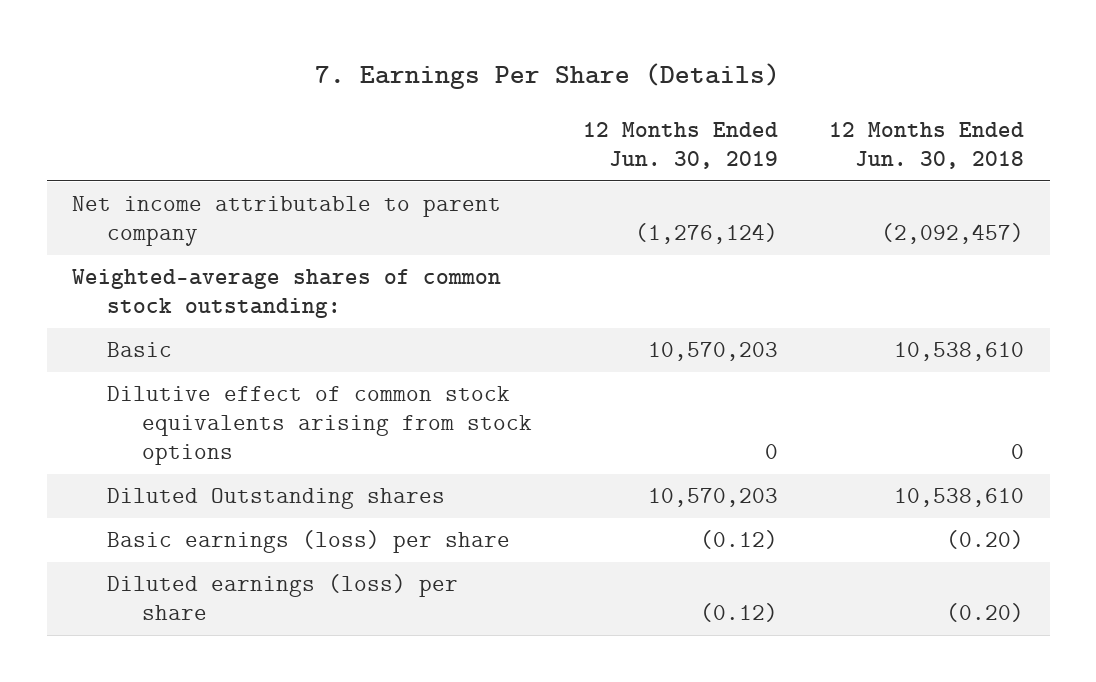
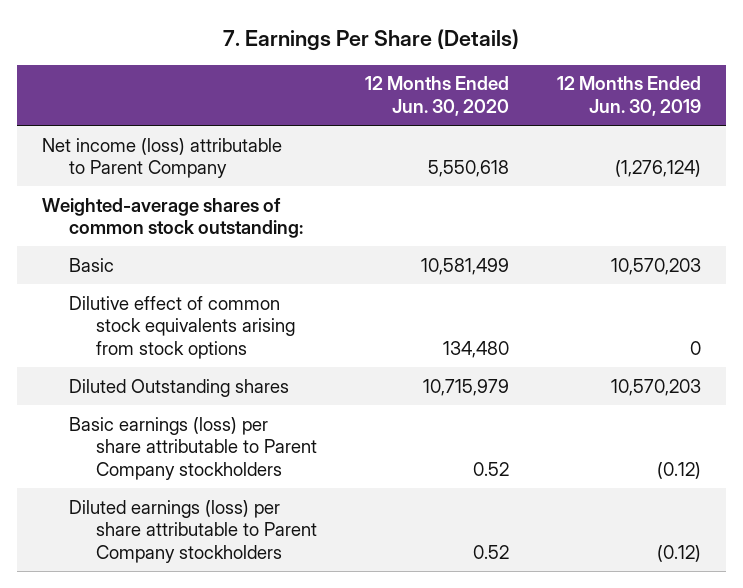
- | 12 Months Ended Jun. 30, 2019 | 12 Months Ended Jun. 30, 2018
+ | 12 Months Ended Jun. 30, 2020 | 12 Months Ended Jun. 30, 2019
- Net income attributable to parent company | (1,276,124) | (2,092,457)
+ Net income (loss) attributable to Parent Company | 5,550,618 | (1,276,124)
- Basic earnings (loss) per share | (0.12) | (0.20)
- Diluted earnings (loss) per share | (0.12) | (0.20)
+ Basic earnings (loss) per share attributable to Parent Company stockholders | 0.52 | (0.12)
+ Diluted earnings (loss) per share attributable to Parent Company stockholders | 0.52 | (0.12)

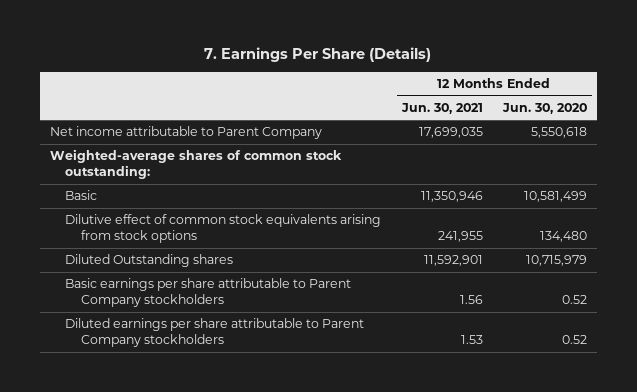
- | 12 Months Ended Jun. 30, 2020 | 12 Months Ended Jun. 30, 2019
+ | 12 Months Ended Jun. 30, 2021 | 12 Months Ended Jun. 30, 2020
- Net income (loss) attributable to Parent Company | 5,550,618 | (1,276,124)
+ Net income attributable to Parent Company | 17,699,035 | 5,550,618
- Basic earnings (loss) per share attributable to Parent Company stockholders | 0.52 | (0.12)
- Diluted earnings (loss) per share attributable to Parent Company stockholders | 0.52 | (0.12)
+ Basic earnings per share attributable to Parent Company stockholders | 1.56 | 0.52
+ Diluted earnings per share attributable to Parent Company stockholders | 1.53 | 0.52

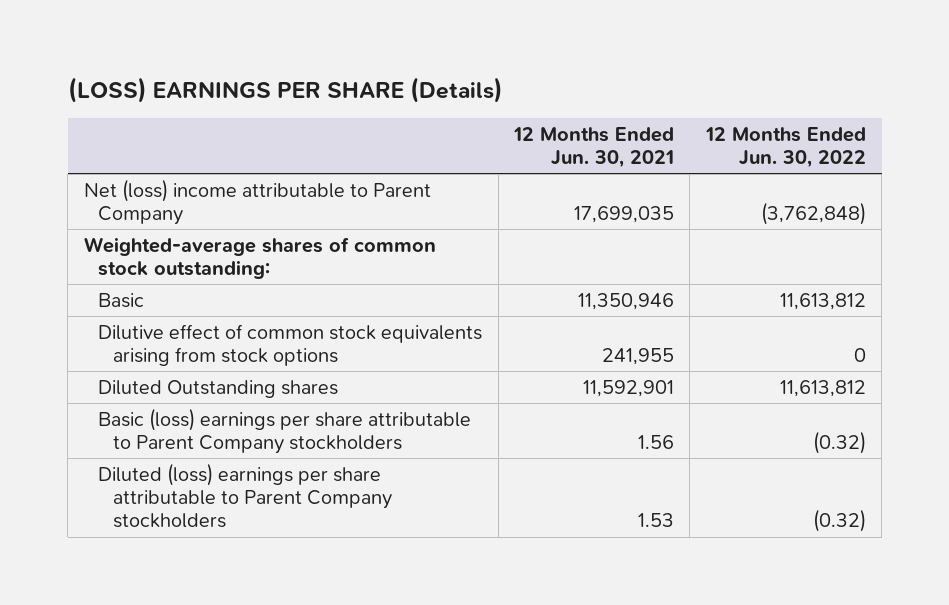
- 7. Earnings Per Share (Details)
+ (LOSS) EARNINGS PER SHARE (Details)
- | 12 Months Ended Jun. 30, 2021 | 12 Months Ended Jun. 30, 2020
+ | 12 Months Ended Jun. 30, 2021 | 12 Months Ended Jun. 30, 2022
- Net income attributable to Parent Company | 17,699,035 | 5,550,618
+ Net (loss) income attributable to Parent Company | 17,699,035 | (3,762,848)
- Basic earnings per share attributable to Parent Company stockholders | 1.56 | 0.52
- Diluted earnings per share attributable to Parent Company stockholders | 1.53 | 0.52
+ Basic (loss) earnings per share attributable to Parent Company stockholders | 1.56 | (0.32)
+ Diluted (loss) earnings per share attributable to Parent Company stockholders | 1.53 | (0.32)

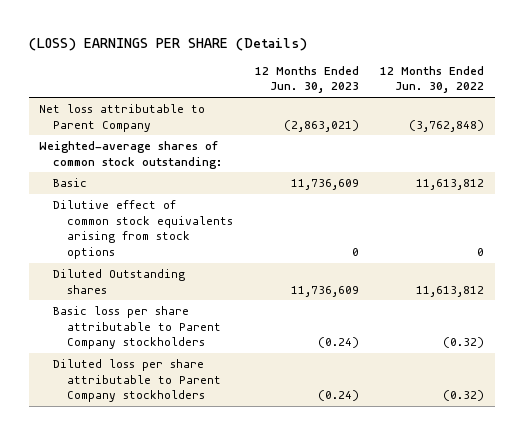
- | 12 Months Ended Jun. 30, 2021 | 12 Months Ended Jun. 30, 2022
+ | 12 Months Ended Jun. 30, 2023 | 12 Months Ended Jun. 30, 2022
- Net (loss) income attributable to Parent Company | 17,699,035 | (3,762,848)
+ Net loss attributable to Parent Company | (2,863,021) | (3,762,848)
- Basic (loss) earnings per share attributable to Parent Company stockholders | 1.56 | (0.32)
- Diluted (loss) earnings per share attributable to Parent Company stockholders | 1.53 | (0.32)
+ Basic loss per share attributable to Parent Company stockholders | (0.24) | (0.32)
+ Diluted loss per share attributable to Parent Company stockholders | (0.24) | (0.32)

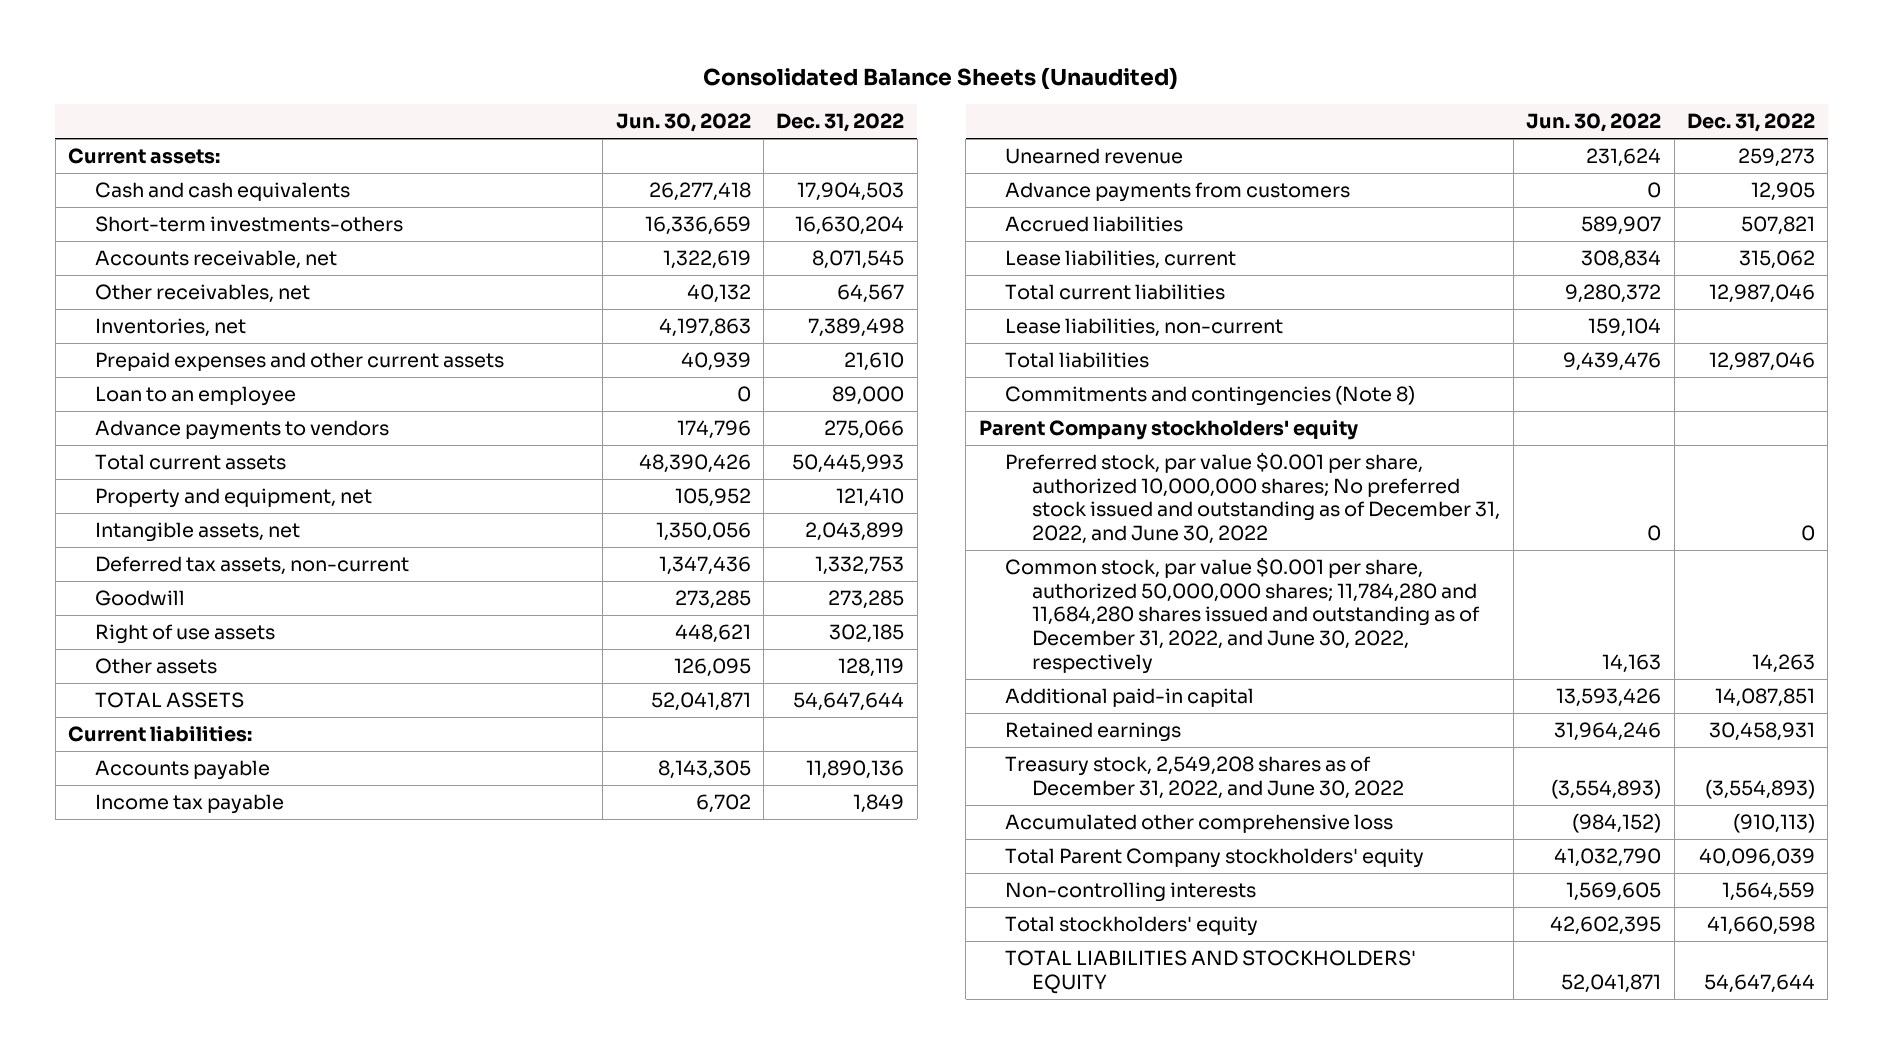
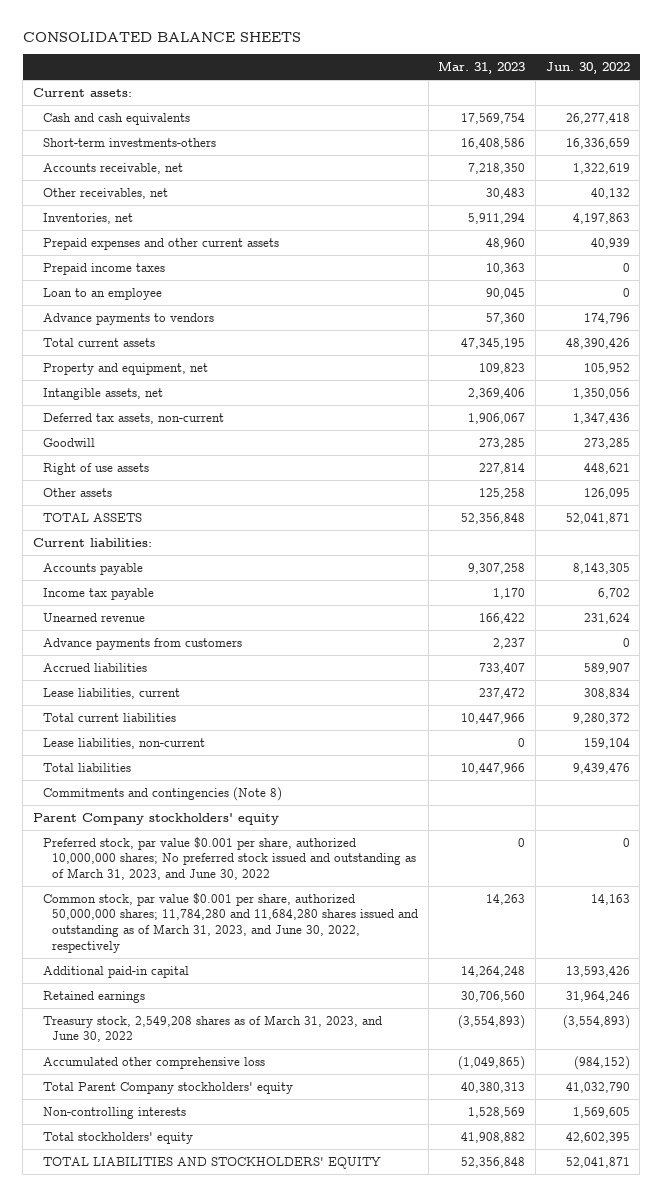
- Consolidated Balance Sheets (Unaudited)
+ CONSOLIDATED BALANCE SHEETS
- | Jun. 30, 2022 | Dec. 31, 2022
+ | Mar. 31, 2023 | Jun. 30, 2022
+ Prepaid income taxes | 10,363 | 0
- Preferred stock, par value $0.001 per share, authorized 10,000,000 shares; No preferred stock issued and outstanding as of December 31, 2022, and June 30, 2022 | 0 | 0
- Common stock, par value $0.001 per share, authorized 50,000,000 shares; 11,784,280 and 11,684,280 shares issued and outstanding as of December 31, 2022, and June 30, 2022, respectively | 14,163 | 14,263
+ Preferred stock, par value $0.001 per share, authorized 10,000,000 shares; No preferred stock issued and outstanding as of March 31, 2023, and June 30, 2022 | 0 | 0
+ Common stock, par value $0.001 per share, authorized 50,000,000 shares; 11,784,280 and 11,684,280 shares issued and outstanding as of March 31, 2023, and June 30, 2022, respectively | 14,263 | 14,163
- Treasury stock, 2,549,208 shares as of December 31, 2022, and June 30, 2022 | (3,554,893) | (3,554,893)
+ Treasury stock, 2,549,208 shares as of March 31, 2023, and June 30, 2022 | (3,554,893) | (3,554,893)

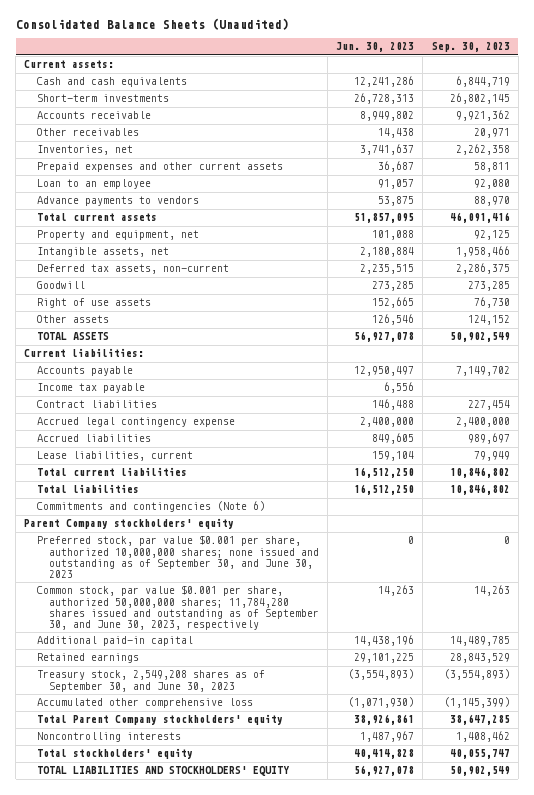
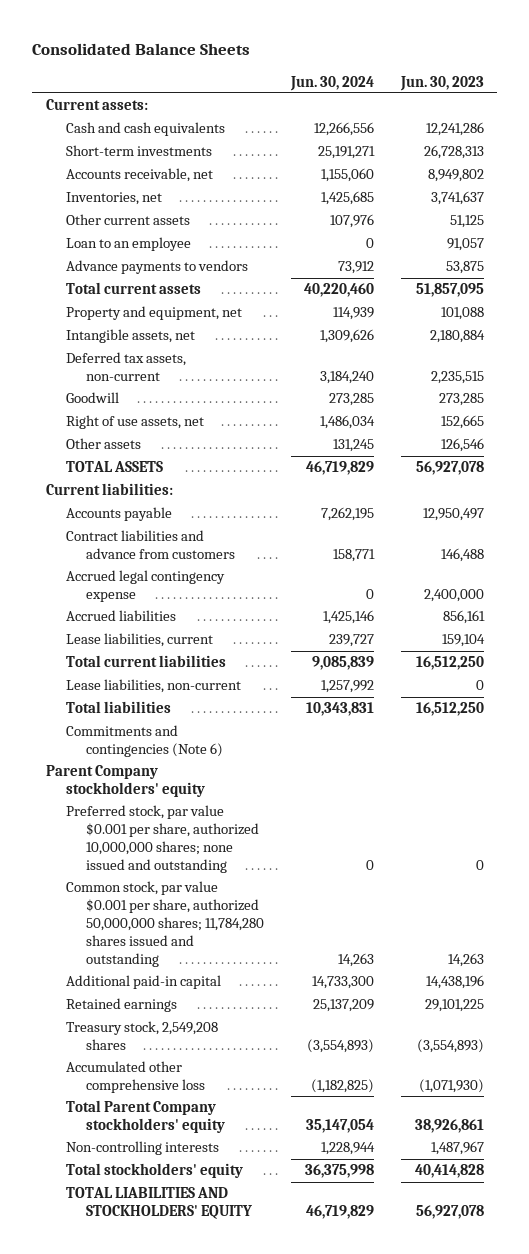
- Consolidated Balance Sheets (Unaudited)
+ Consolidated Balance Sheets
- | Jun. 30, 2023 | Sep. 30, 2023
+ | Jun. 30, 2024 | Jun. 30, 2023
- Accounts receivable | 8,949,802 | 9,921,362
- Other receivables | 14,438 | 20,971
+ Accounts receivable, net | 1,155,060 | 8,949,802
- Prepaid expenses and other current assets | 36,687 | 58,811
+ Other current assets | 107,976 | 51,125
- Right of use assets | 152,665 | 76,730
+ Right of use assets, net | 1,486,034 | 152,665
- Income tax payable | 6,556 |
- Contract liabilities | 146,488 | 227,454
+ Contract liabilities and advance from customers | 158,771 | 146,488
- Accrued liabilities | 849,605 | 989,697
+ Accrued liabilities | 1,425,146 | 856,161
+ Lease liabilities, non-current | 1,257,992 | 0
- Preferred stock, par value $0.001 per share, authorized 10,000,000 shares; none issued and outstanding as of September 30, and June 30, 2023 | 0 | 0
- Common stock, par value $0.001 per share, authorized 50,000,000 shares; 11,784,280 shares issued and outstanding as of September 30, and June 30, 2023, respectively | 14,263 | 14,263
+ Preferred stock, par value $0.001 per share, authorized 10,000,000 shares; none issued and outstanding | 0 | 0
+ Common stock, par value $0.001 per share, authorized 50,000,000 shares; 11,784,280 shares issued and outstanding | 14,263 | 14,263
- Treasury stock, 2,549,208 shares as of September 30, and June 30, 2023 | (3,554,893) | (3,554,893)
+ Treasury stock, 2,549,208 shares | (3,554,893) | (3,554,893)
- Noncontrolling interests | 1,487,967 | 1,408,462
+ Non-controlling interests | 1,228,944 | 1,487,967

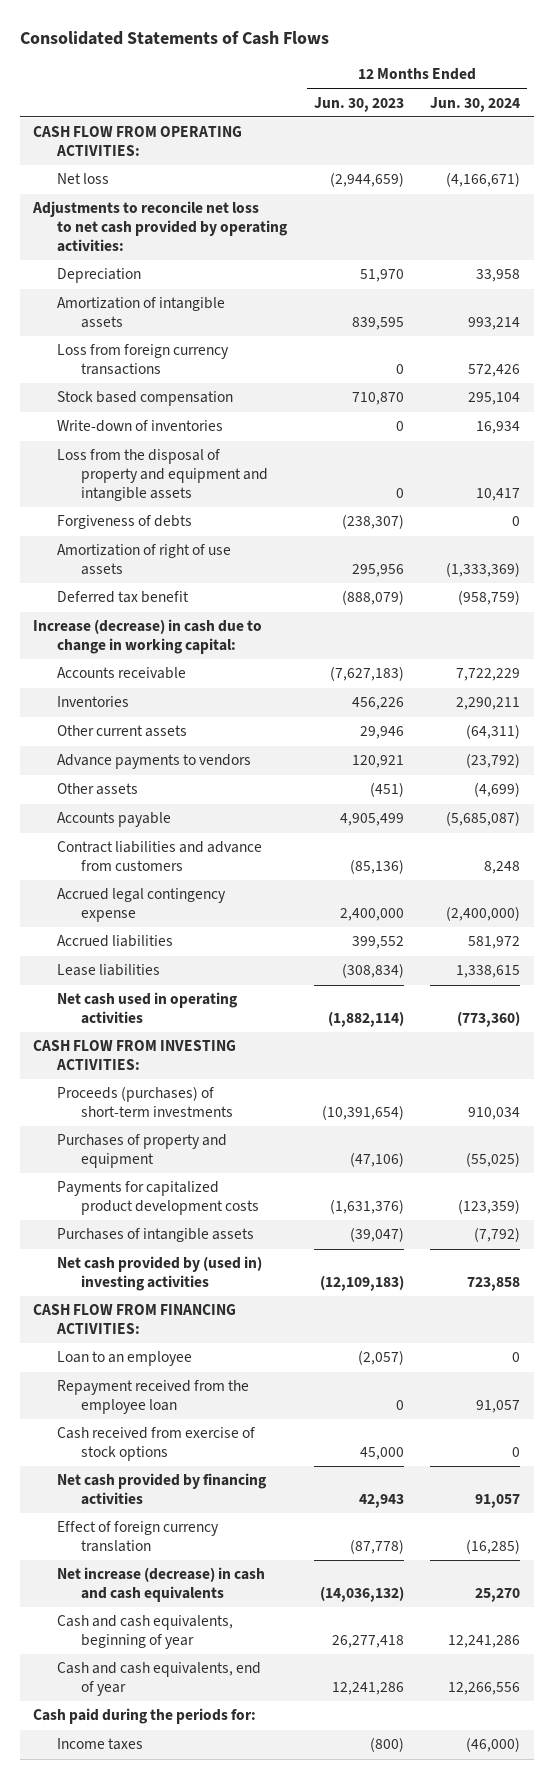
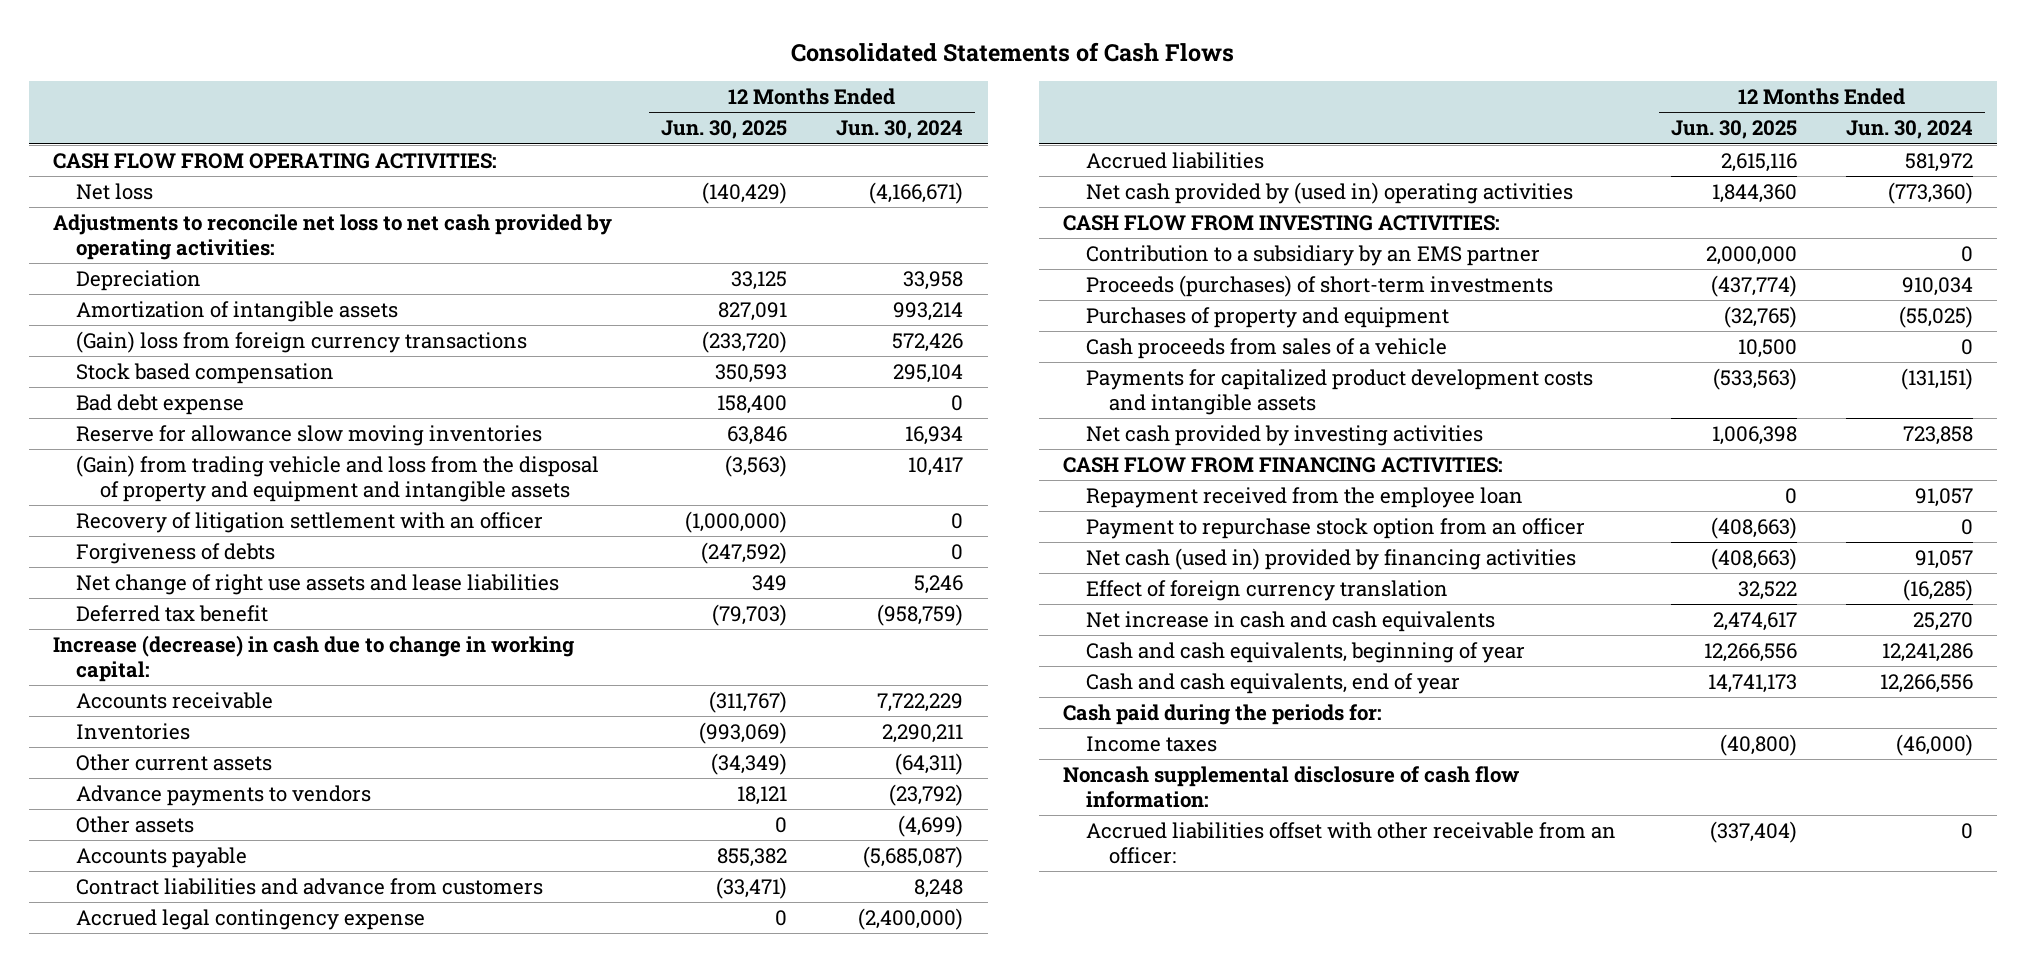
- | 12 Months Ended Jun. 30, 2023 | 12 Months Ended Jun. 30, 2024
+ | 12 Months Ended Jun. 30, 2025 | 12 Months Ended Jun. 30, 2024
- Loss from foreign currency transactions | 0 | 572,426
+ (Gain) loss from foreign currency transactions | (233,720) | 572,426
- Write-down of inventories | 0 | 16,934
- Loss from the disposal of property and equipment and intangible assets | 0 | 10,417
+ Bad debt expense | 158,400 | 0
+ Reserve for allowance slow moving inventories | 63,846 | 16,934
+ (Gain) from trading vehicle and loss from the disposal of property and equipment and intangible assets | (3,563) | 10,417
+ Recovery of litigation settlement with an officer | (1,000,000) | 0
- Amortization of right of use assets | 295,956 | (1,333,369)
+ Net change of right use assets and lease liabilities | 349 | 5,246
- Lease liabilities | (308,834) | 1,338,615
- Net cash used in operating activities | (1,882,114) | (773,360)
+ Net cash provided by (used in) operating activities | 1,844,360 | (773,360)
+ Contribution to a subsidiary by an EMS partner | 2,000,000 | 0
- Payments for capitalized product development costs | (1,631,376) | (123,359)
- Purchases of intangible assets | (39,047) | (7,792)
- Net cash provided by (used in) investing activities | (12,109,183) | 723,858
+ Cash proceeds from sales of a vehicle | 10,500 | 0
+ Payments for capitalized product development costs and intangible assets | (533,563) | (131,151)
+ Net cash provided by investing activities | 1,006,398 | 723,858
- Loan to an employee | (2,057) | 0
- Cash received from exercise of stock options | 45,000 | 0
- Net cash provided by financing activities | 42,943 | 91,057
+ Payment to repurchase stock option from an officer | (408,663) | 0
+ Net cash (used in) provided by financing activities | (408,663) | 91,057
- Net increase (decrease) in cash and cash equivalents | (14,036,132) | 25,270
+ Net increase in cash and cash equivalents | 2,474,617 | 25,270
+ Noncash supplemental disclosure of cash flow information:
+ Accrued liabilities offset with other receivable from an officer: | (337,404) | 0

